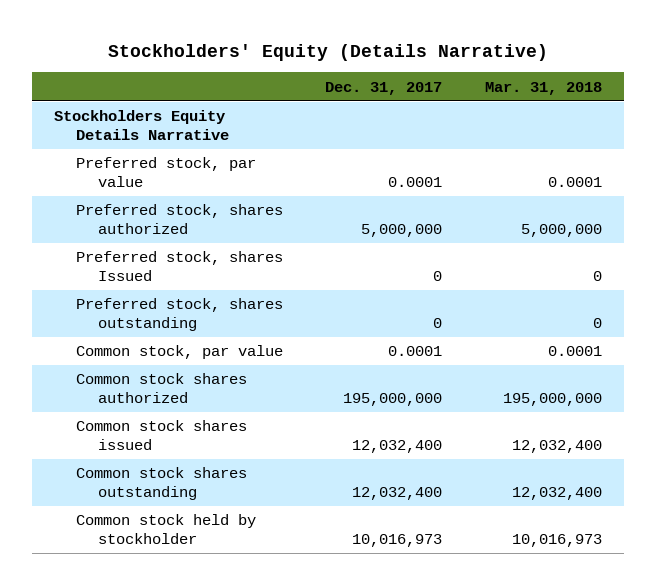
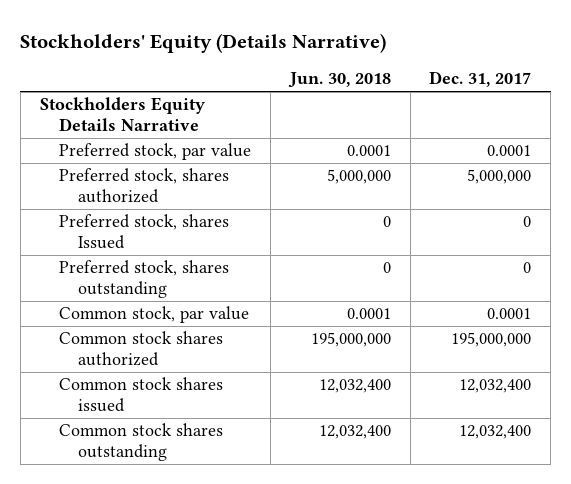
- | Dec. 31, 2017 | Mar. 31, 2018
+ | Jun. 30, 2018 | Dec. 31, 2017
- Common stock held by stockholder | 10,016,973 | 10,016,973

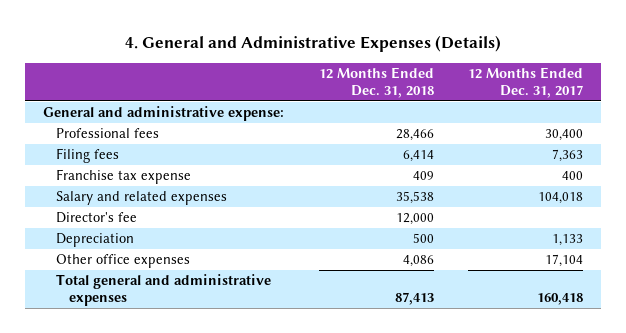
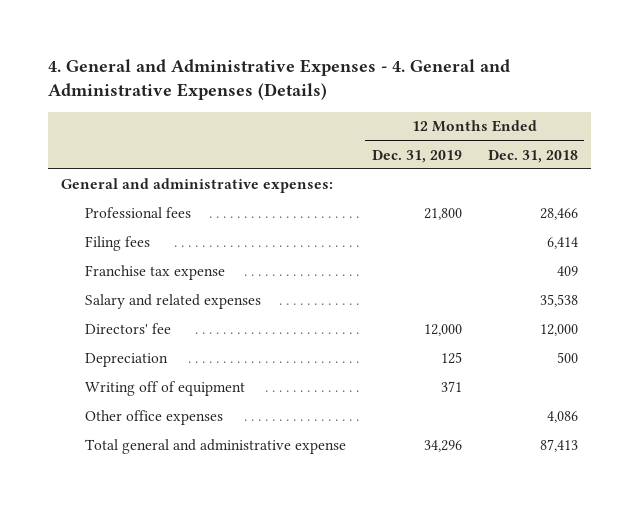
- 4. General and Administrative Expenses (Details)
+ 4. General and Administrative Expenses - 4. General and Administrative Expenses (Details)
- | 12 Months Ended Dec. 31, 2018 | 12 Months Ended Dec. 31, 2017
+ | 12 Months Ended Dec. 31, 2019 | 12 Months Ended Dec. 31, 2018
- General and administrative expense:
+ General and administrative expenses:
- Director's fee | 12,000 |
+ Directors' fee | 12,000 | 12,000
+ Writing off of equipment | 371 |
- Total general and administrative expenses | 87,413 | 160,418
+ Total general and administrative expense | 34,296 | 87,413

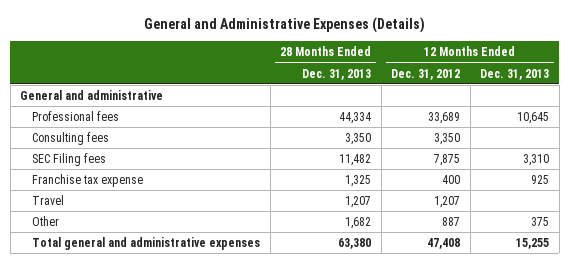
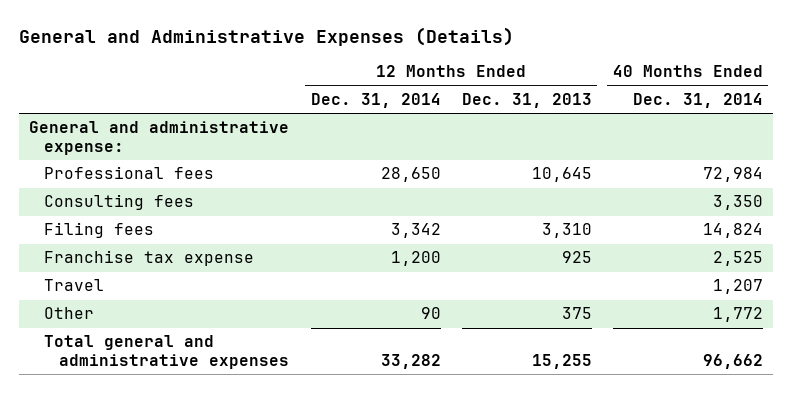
- | 28 Months Ended Dec. 31, 2013 | 12 Months Ended Dec. 31, 2012 | 12 Months Ended Dec. 31, 2013
+ | 12 Months Ended Dec. 31, 2014 | 12 Months Ended Dec. 31, 2013 | 40 Months Ended Dec. 31, 2014
- General and administrative
+ General and administrative expense:
- SEC Filing fees | 11,482 | 7,875 | 3,310
+ Filing fees | 3,342 | 3,310 | 14,824

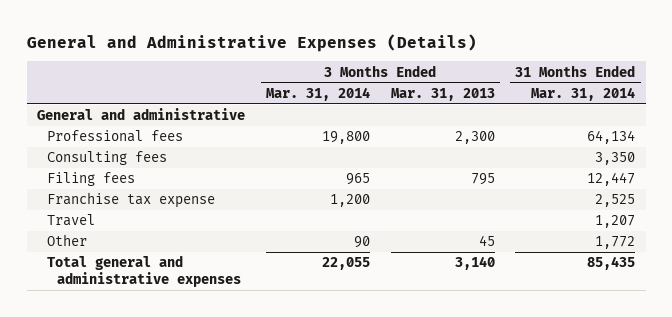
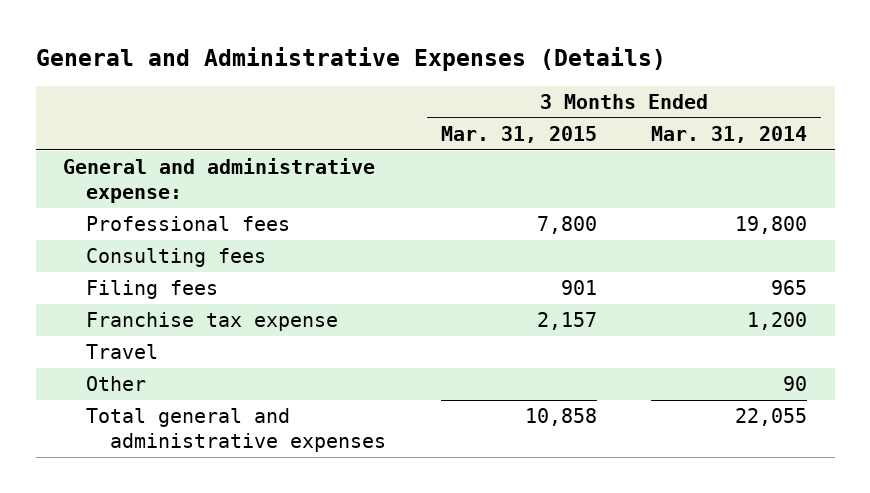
- | 3 Months Ended Mar. 31, 2014 | 3 Months Ended Mar. 31, 2013 | 31 Months Ended Mar. 31, 2014
+ | 3 Months Ended Mar. 31, 2015 | 3 Months Ended Mar. 31, 2014
- General and administrative
+ General and administrative expense:

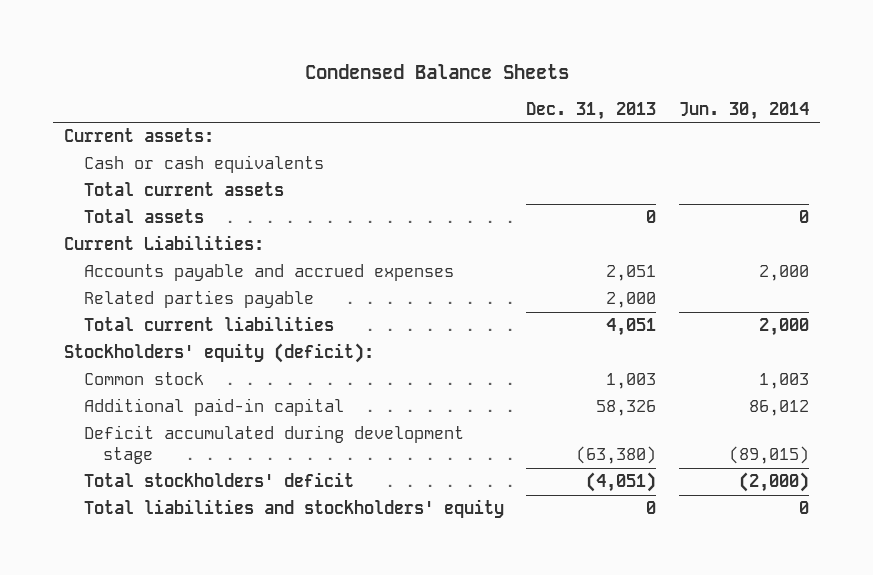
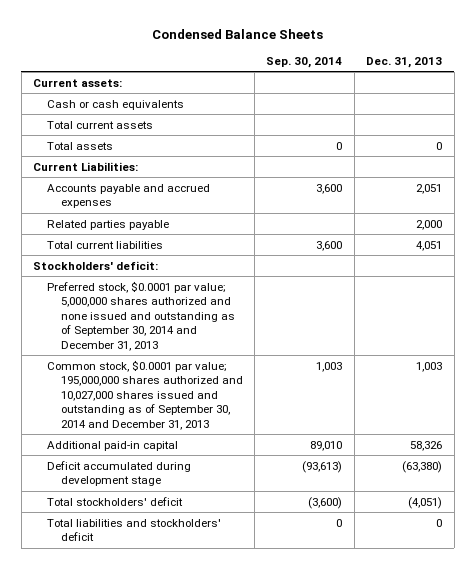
- | Dec. 31, 2013 | Jun. 30, 2014
+ | Sep. 30, 2014 | Dec. 31, 2013
- Stockholders' equity (deficit):
- Common stock | 1,003 | 1,003
+ Stockholders' deficit:
+ Preferred stock, $0.0001 par value; 5,000,000 shares authorized and none issued and outstanding as of September 30, 2014 and December 31, 2013
+ Common stock, $0.0001 par value; 195,000,000 shares authorized and 10,027,000 shares issued and outstanding as of September 30, 2014 and December 31, 2013 | 1,003 | 1,003
- Total liabilities and stockholders' equity | 0 | 0
+ Total liabilities and stockholders' deficit | 0 | 0

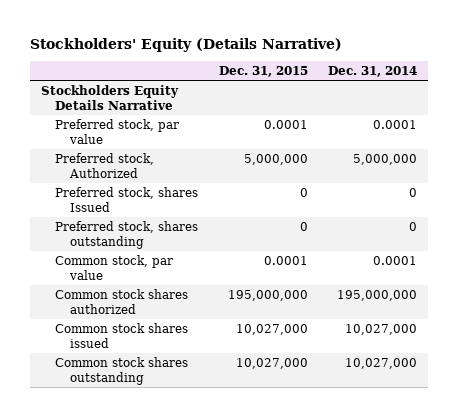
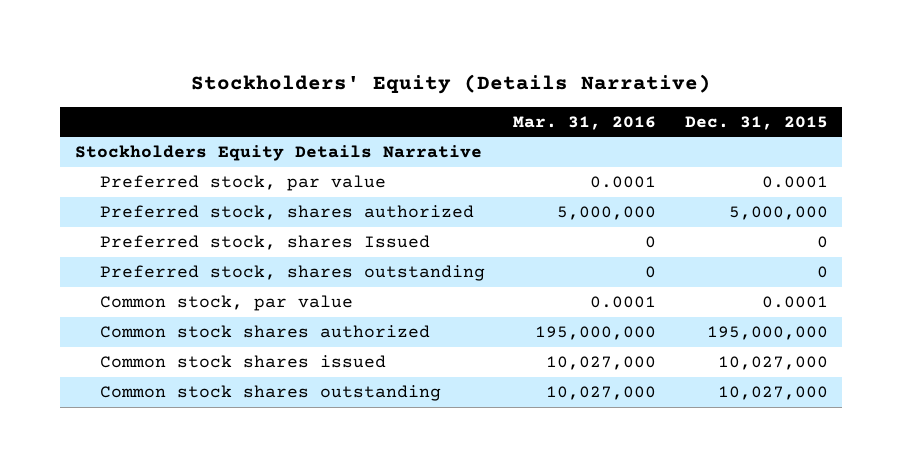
- | Dec. 31, 2015 | Dec. 31, 2014
+ | Mar. 31, 2016 | Dec. 31, 2015
- Preferred stock, Authorized | 5,000,000 | 5,000,000
+ Preferred stock, shares authorized | 5,000,000 | 5,000,000

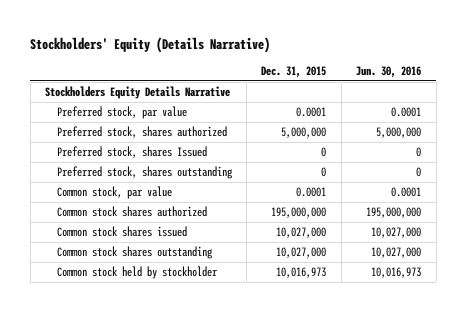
- | Mar. 31, 2016 | Dec. 31, 2015
+ | Dec. 31, 2015 | Jun. 30, 2016
+ Common stock held by stockholder | 10,016,973 | 10,016,973

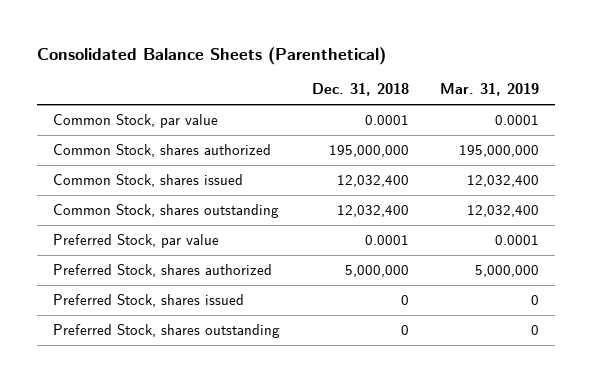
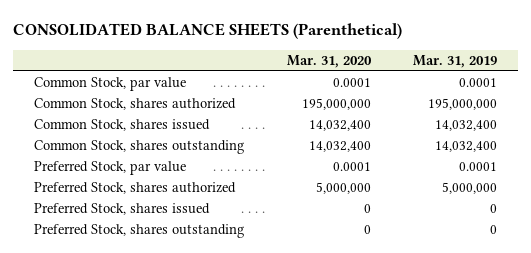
- Consolidated Balance Sheets (Parenthetical)
+ CONSOLIDATED BALANCE SHEETS (Parenthetical)
- | Dec. 31, 2018 | Mar. 31, 2019
+ | Mar. 31, 2020 | Mar. 31, 2019
- Common Stock, shares issued | 12,032,400 | 12,032,400
- Common Stock, shares outstanding | 12,032,400 | 12,032,400
+ Common Stock, shares issued | 14,032,400 | 14,032,400
+ Common Stock, shares outstanding | 14,032,400 | 14,032,400

